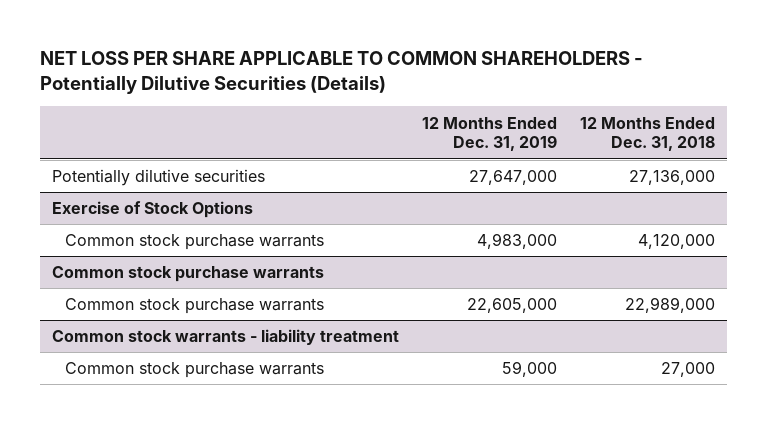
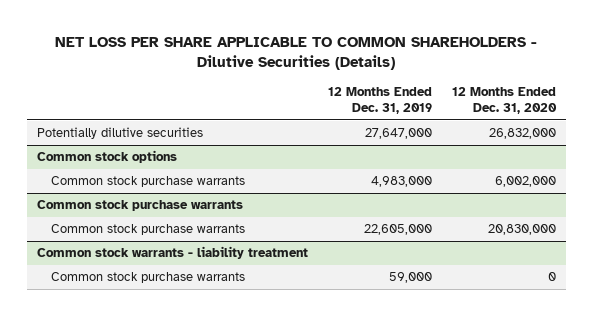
- NET LOSS PER SHARE APPLICABLE TO COMMON SHAREHOLDERS - Potentially Dilutive Securities (Details)
+ NET LOSS PER SHARE APPLICABLE TO COMMON SHAREHOLDERS - Dilutive Securities (Details)
- | 12 Months Ended Dec. 31, 2019 | 12 Months Ended Dec. 31, 2018
+ | 12 Months Ended Dec. 31, 2019 | 12 Months Ended Dec. 31, 2020
- Exercise of Stock Options
+ Common stock options

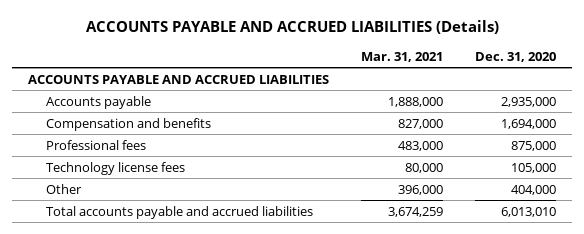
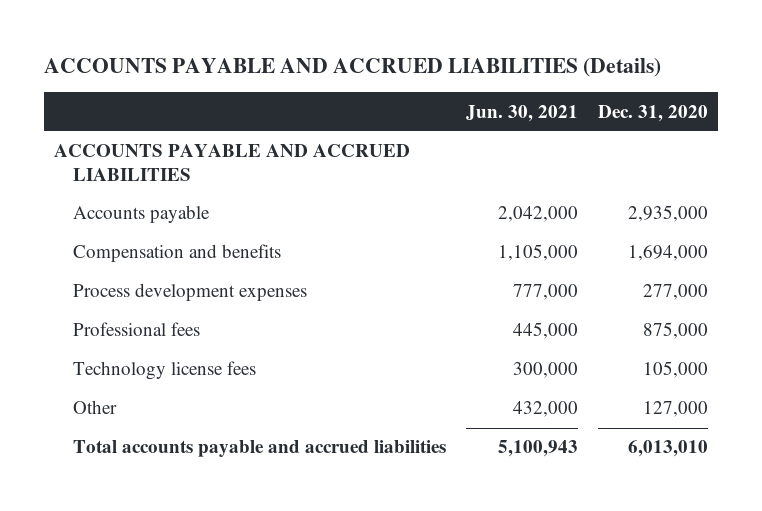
- | Mar. 31, 2021 | Dec. 31, 2020
+ | Jun. 30, 2021 | Dec. 31, 2020
+ Process development expenses | 777,000 | 277,000
- Other | 396,000 | 404,000
+ Other | 432,000 | 127,000

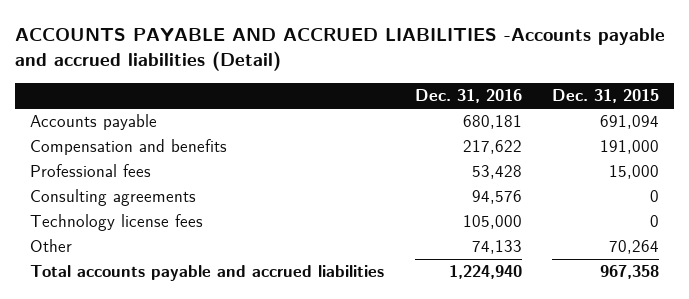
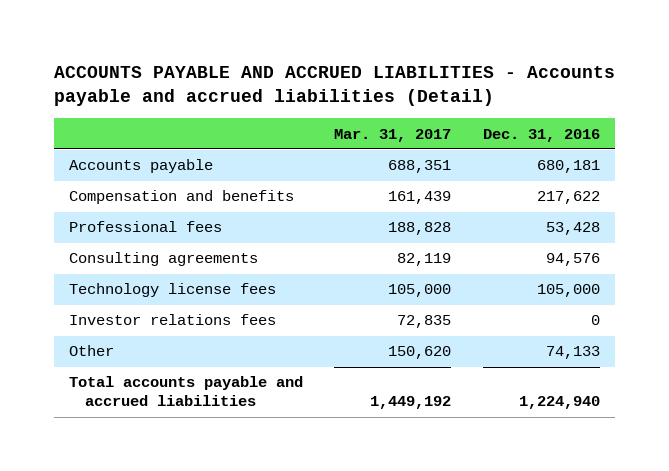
- ACCOUNTS PAYABLE AND ACCRUED LIABILITIES -Accounts payable and accrued liabilities (Detail)
+ ACCOUNTS PAYABLE AND ACCRUED LIABILITIES - Accounts payable and accrued liabilities (Detail)
- | Dec. 31, 2016 | Dec. 31, 2015
+ | Mar. 31, 2017 | Dec. 31, 2016
+ Investor relations fees | 72,835 | 0

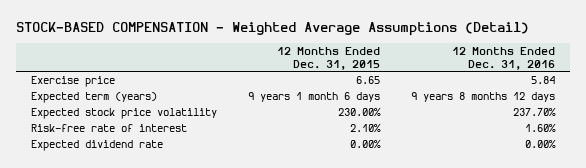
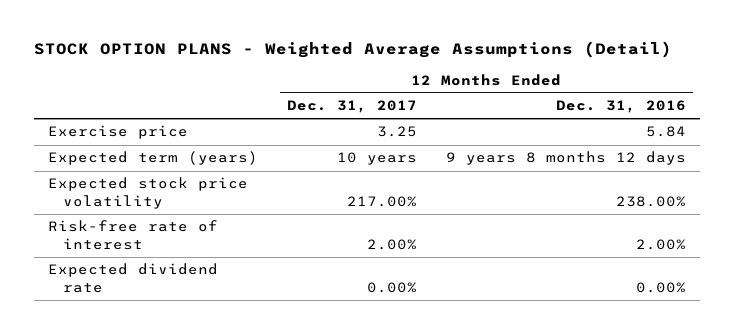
- STOCK-BASED COMPENSATION - Weighted Average Assumptions (Detail)
+ STOCK OPTION PLANS - Weighted Average Assumptions (Detail)
- | 12 Months Ended Dec. 31, 2015 | 12 Months Ended Dec. 31, 2016
+ | 12 Months Ended Dec. 31, 2017 | 12 Months Ended Dec. 31, 2016
- Expected stock price volatility | 230.00% | 237.70%
- Risk-free rate of interest | 2.10% | 1.60%
+ Expected stock price volatility | 217.00% | 238.00%
+ Risk-free rate of interest | 2.00% | 2.00%

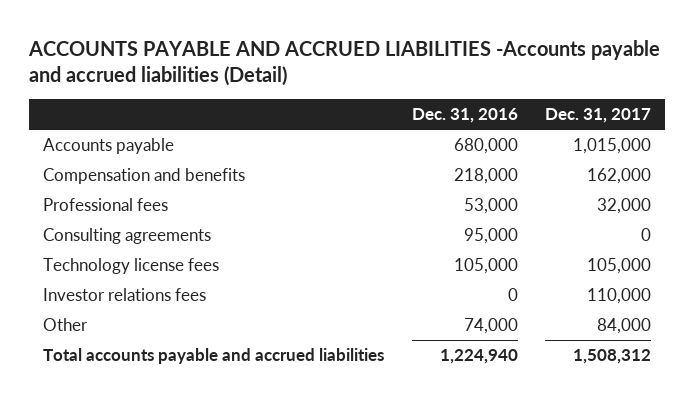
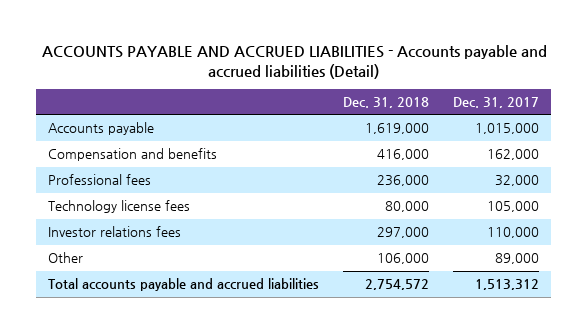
- ACCOUNTS PAYABLE AND ACCRUED LIABILITIES -Accounts payable and accrued liabilities (Detail)
+ ACCOUNTS PAYABLE AND ACCRUED LIABILITIES - Accounts payable and accrued liabilities (Detail)
- | Dec. 31, 2016 | Dec. 31, 2017
+ | Dec. 31, 2018 | Dec. 31, 2017
- Consulting agreements | 95,000 | 0
- Other | 74,000 | 84,000
- Total accounts payable and accrued liabilities | 1,224,940 | 1,508,312
+ Other | 106,000 | 89,000
+ Total accounts payable and accrued liabilities | 2,754,572 | 1,513,312

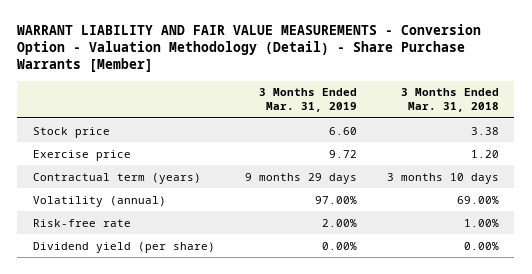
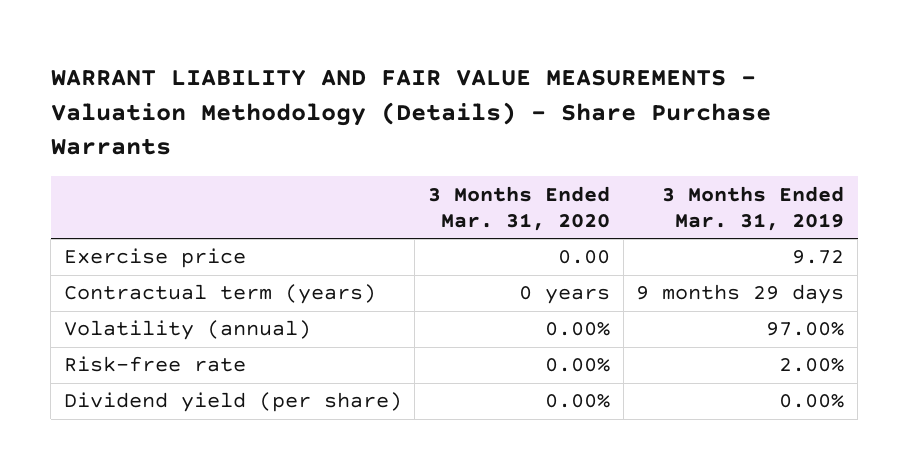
- WARRANT LIABILITY AND FAIR VALUE MEASUREMENTS - Conversion Option - Valuation Methodology (Detail) - Share Purchase Warrants [Member]
+ WARRANT LIABILITY AND FAIR VALUE MEASUREMENTS - Valuation Methodology (Details) - Share Purchase Warrants
- | 3 Months Ended Mar. 31, 2019 | 3 Months Ended Mar. 31, 2018
+ | 3 Months Ended Mar. 31, 2020 | 3 Months Ended Mar. 31, 2019
- Stock price | 6.60 | 3.38

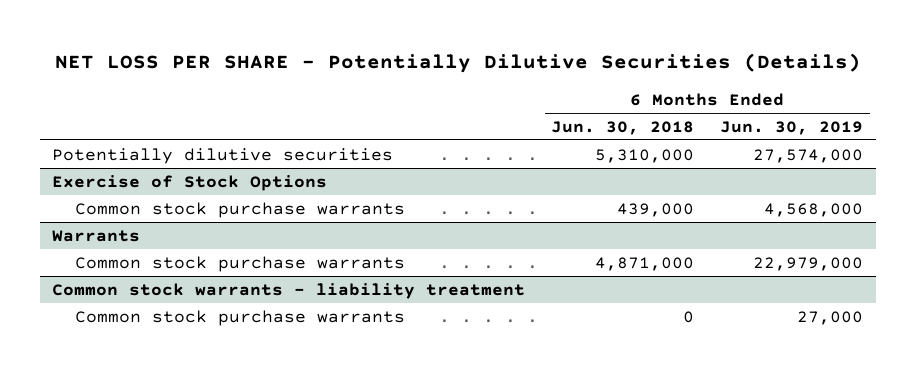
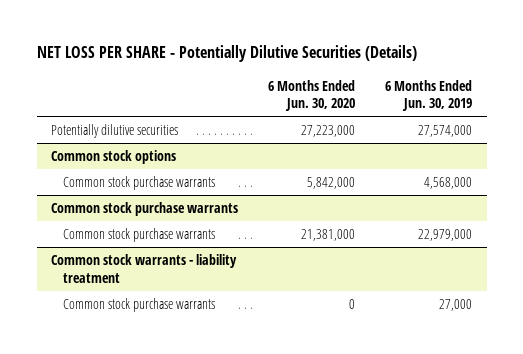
- | 6 Months Ended Jun. 30, 2018 | 6 Months Ended Jun. 30, 2019
+ | 6 Months Ended Jun. 30, 2020 | 6 Months Ended Jun. 30, 2019
- Exercise of Stock Options
+ Common stock options
- Warrants
+ Common stock purchase warrants

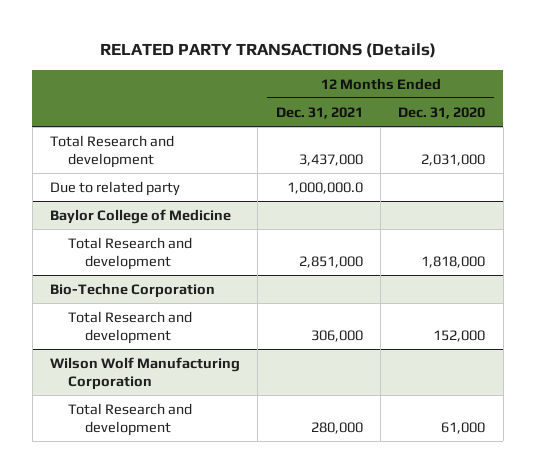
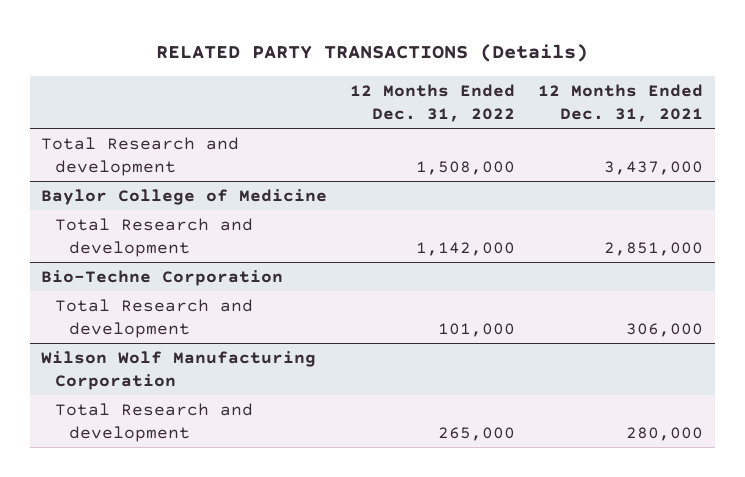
- | 12 Months Ended Dec. 31, 2021 | 12 Months Ended Dec. 31, 2020
+ | 12 Months Ended Dec. 31, 2022 | 12 Months Ended Dec. 31, 2021
- Due to related party | 1,000,000.0 |

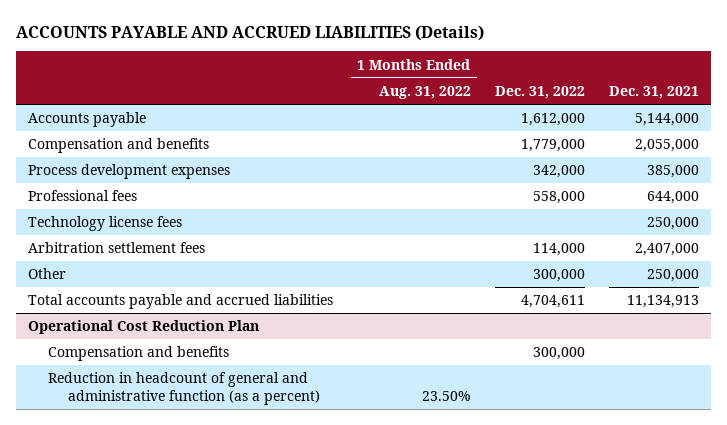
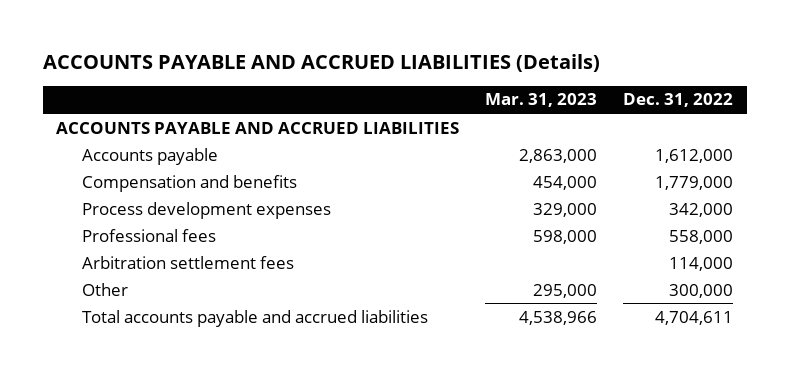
- | 1 Months Ended Aug. 31, 2022 | Dec. 31, 2022 | Dec. 31, 2021
+ | Mar. 31, 2023 | Dec. 31, 2022
+ ACCOUNTS PAYABLE AND ACCRUED LIABILITIES
- Technology license fees | | | 250,000
- Operational Cost Reduction Plan
- Compensation and benefits | | 300,000 |
- Reduction in headcount of general and administrative function (as a percent) | 23.50% | |

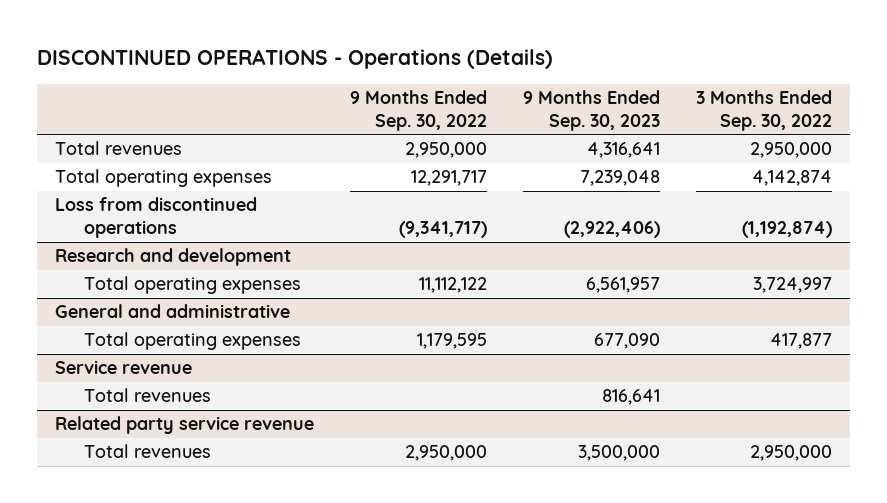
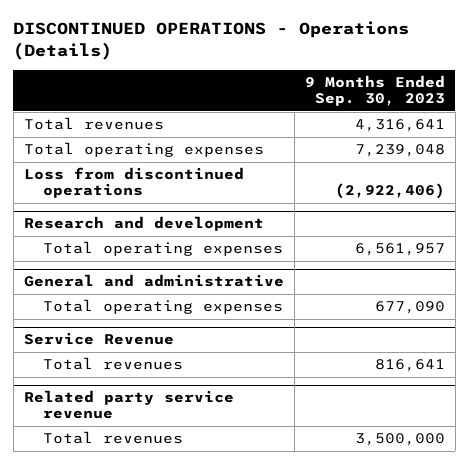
- | 9 Months Ended Sep. 30, 2022 | 9 Months Ended Sep. 30, 2023 | 3 Months Ended Sep. 30, 2022
+ | 9 Months Ended Sep. 30, 2023
- Service revenue
+ Service Revenue

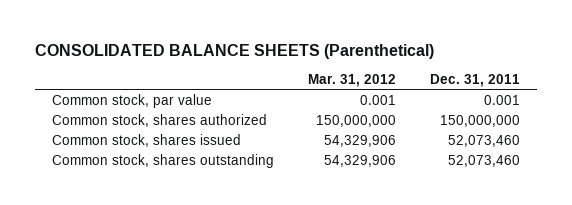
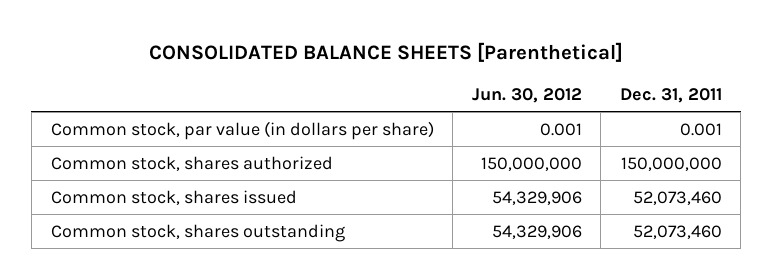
- CONSOLIDATED BALANCE SHEETS (Parenthetical)
+ CONSOLIDATED BALANCE SHEETS [Parenthetical]
- | Mar. 31, 2012 | Dec. 31, 2011
+ | Jun. 30, 2012 | Dec. 31, 2011
- Common stock, par value | 0.001 | 0.001
+ Common stock, par value (in dollars per share) | 0.001 | 0.001

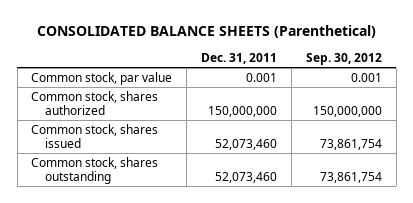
- CONSOLIDATED BALANCE SHEETS [Parenthetical]
+ CONSOLIDATED BALANCE SHEETS (Parenthetical)
- | Jun. 30, 2012 | Dec. 31, 2011
+ | Dec. 31, 2011 | Sep. 30, 2012
- Common stock, par value (in dollars per share) | 0.001 | 0.001
+ Common stock, par value | 0.001 | 0.001

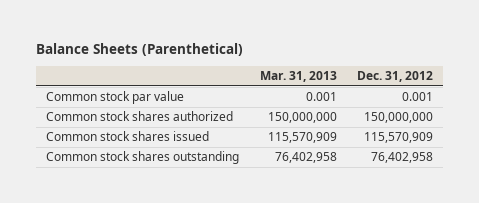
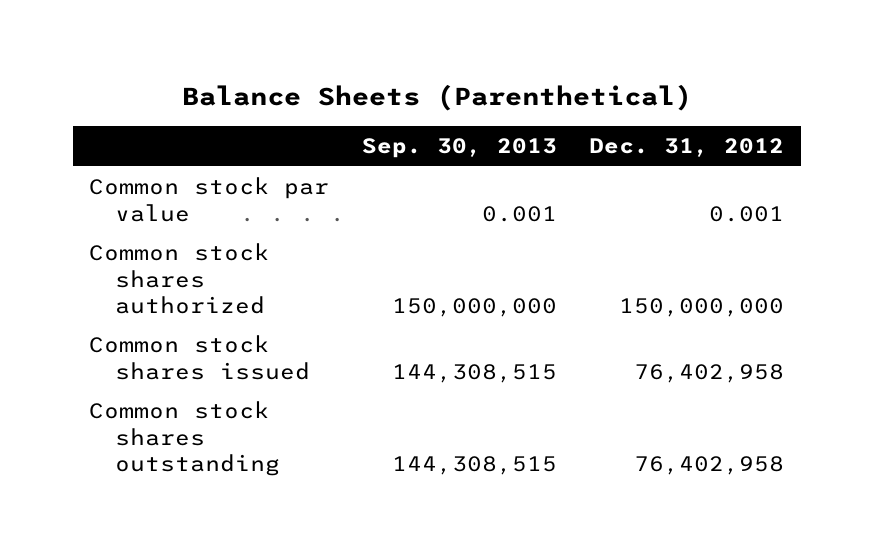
- | Mar. 31, 2013 | Dec. 31, 2012
+ | Sep. 30, 2013 | Dec. 31, 2012
- Common stock shares issued | 115,570,909 | 115,570,909
+ Common stock shares issued | 144,308,515 | 76,402,958

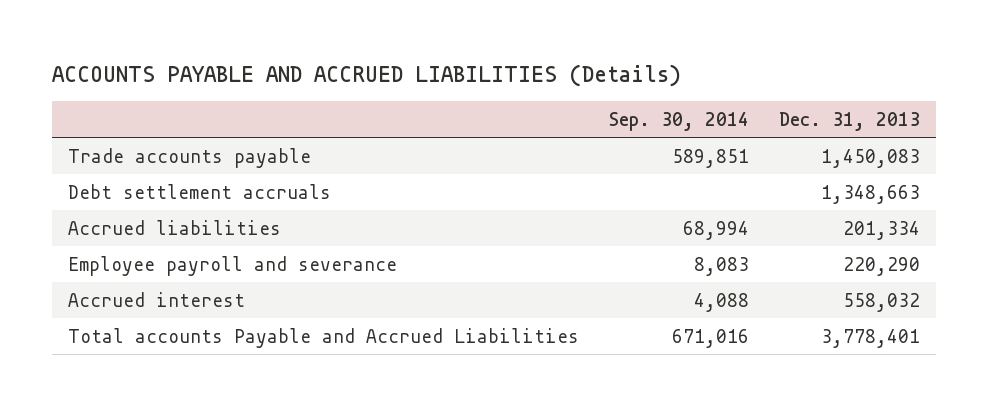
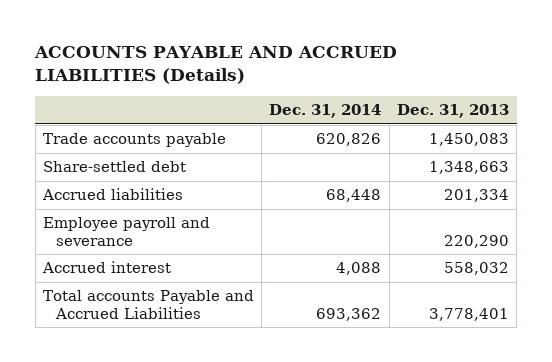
- | Sep. 30, 2014 | Dec. 31, 2013
+ | Dec. 31, 2014 | Dec. 31, 2013
- Debt settlement accruals | | 1,348,663
+ Share-settled debt | | 1,348,663

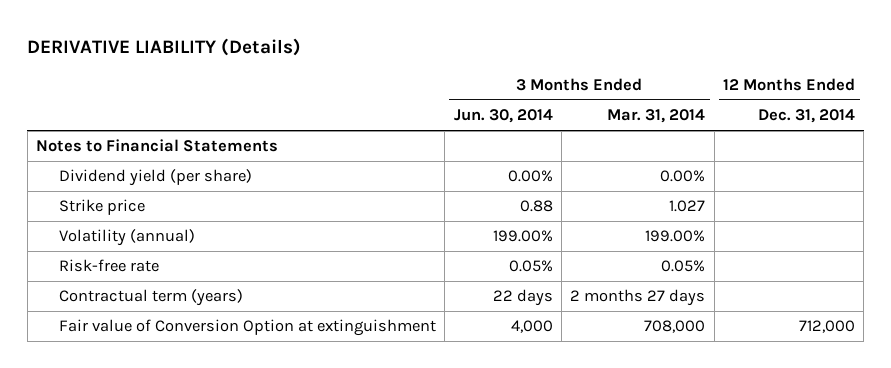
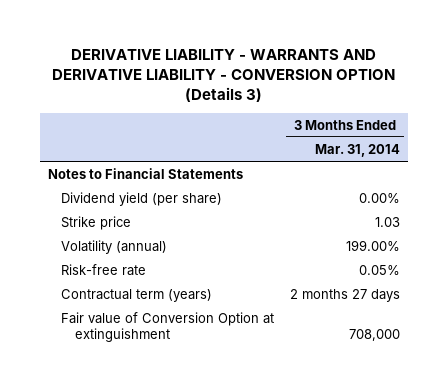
- DERIVATIVE LIABILITY (Details)
+ DERIVATIVE LIABILITY - WARRANTS AND DERIVATIVE LIABILITY - CONVERSION OPTION (Details 3)
- | 3 Months Ended Jun. 30, 2014 | 3 Months Ended Mar. 31, 2014 | 12 Months Ended Dec. 31, 2014
+ | 3 Months Ended Mar. 31, 2014
- Strike price | 0.88 | 1.027 |
+ Strike price | 1.03

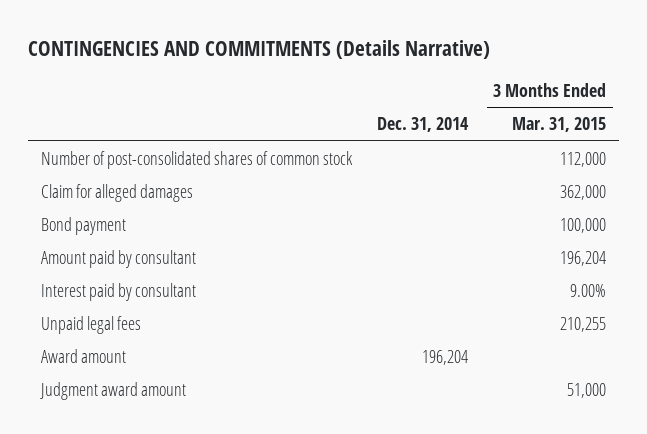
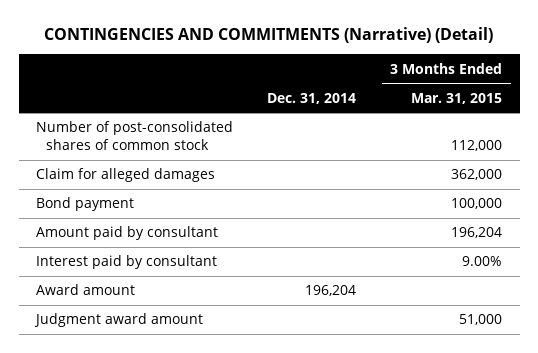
- CONTINGENCIES AND COMMITMENTS (Details Narrative)
+ CONTINGENCIES AND COMMITMENTS (Narrative) (Detail)
- Unpaid legal fees | | 210,255

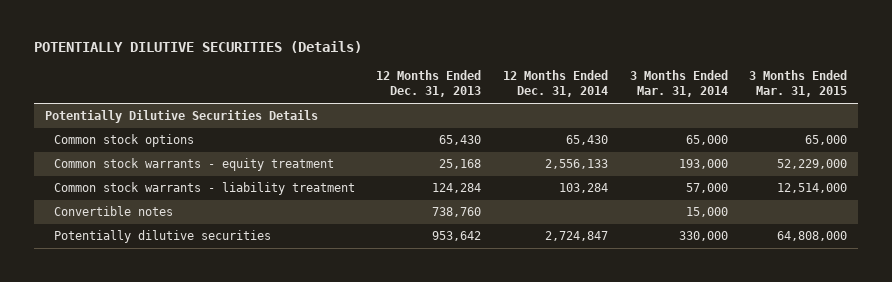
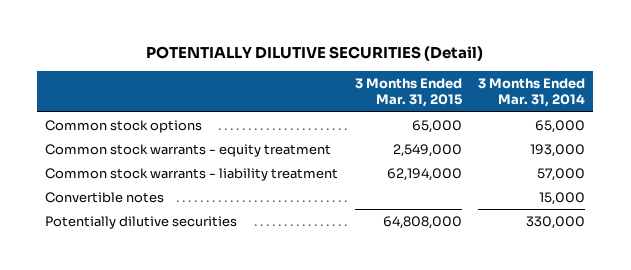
- POTENTIALLY DILUTIVE SECURITIES (Details)
+ POTENTIALLY DILUTIVE SECURITIES (Detail)
- | 12 Months Ended Dec. 31, 2013 | 12 Months Ended Dec. 31, 2014 | 3 Months Ended Mar. 31, 2014 | 3 Months Ended Mar. 31, 2015
+ | 3 Months Ended Mar. 31, 2015 | 3 Months Ended Mar. 31, 2014
- Potentially Dilutive Securities Details
- Common stock warrants - equity treatment | 25,168 | 2,556,133 | 193,000 | 52,229,000
- Common stock warrants - liability treatment | 124,284 | 103,284 | 57,000 | 12,514,000
+ Common stock warrants - equity treatment | 2,549,000 | 193,000
+ Common stock warrants - liability treatment | 62,194,000 | 57,000

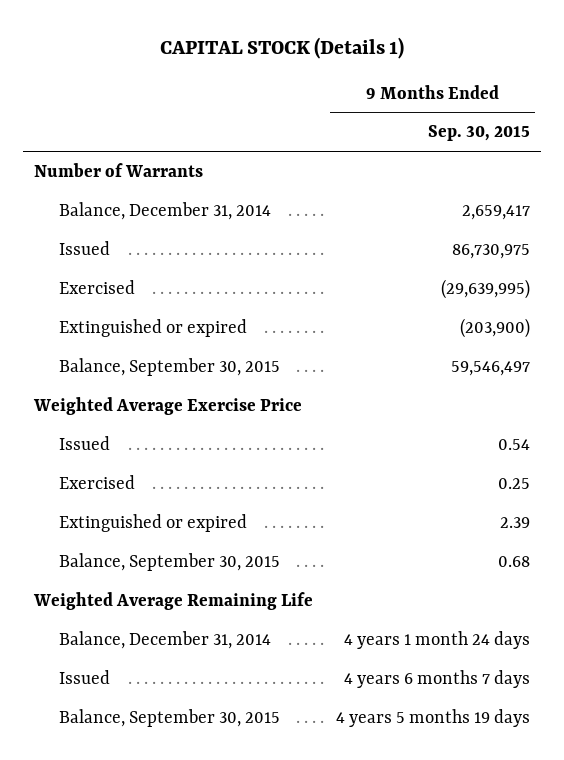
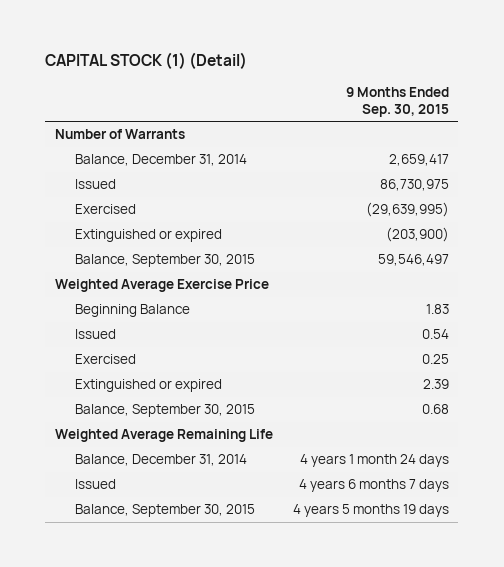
- CAPITAL STOCK (Details 1)
+ CAPITAL STOCK (1) (Detail)
+ Beginning Balance | 1.83

